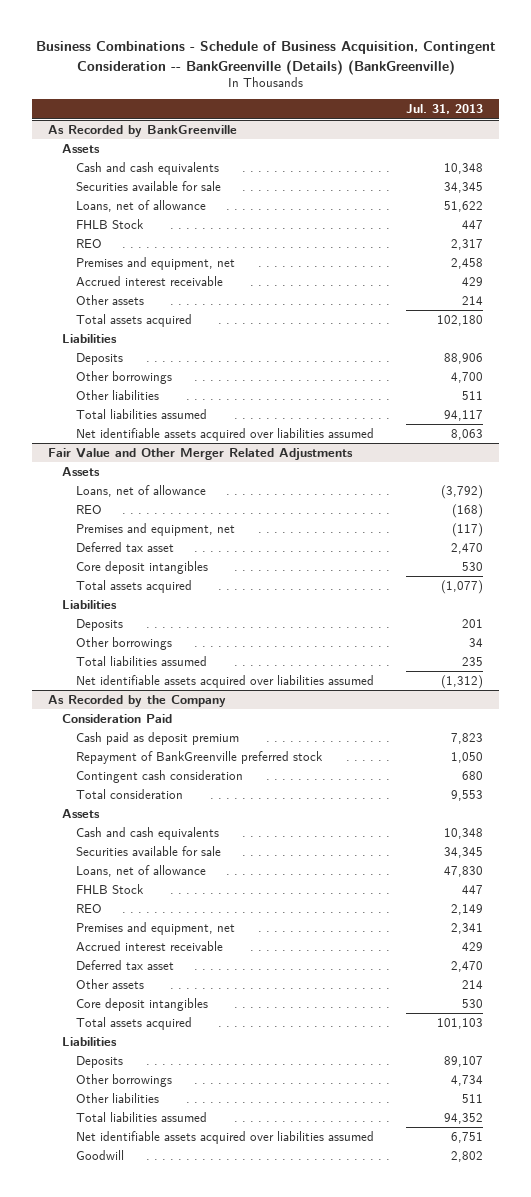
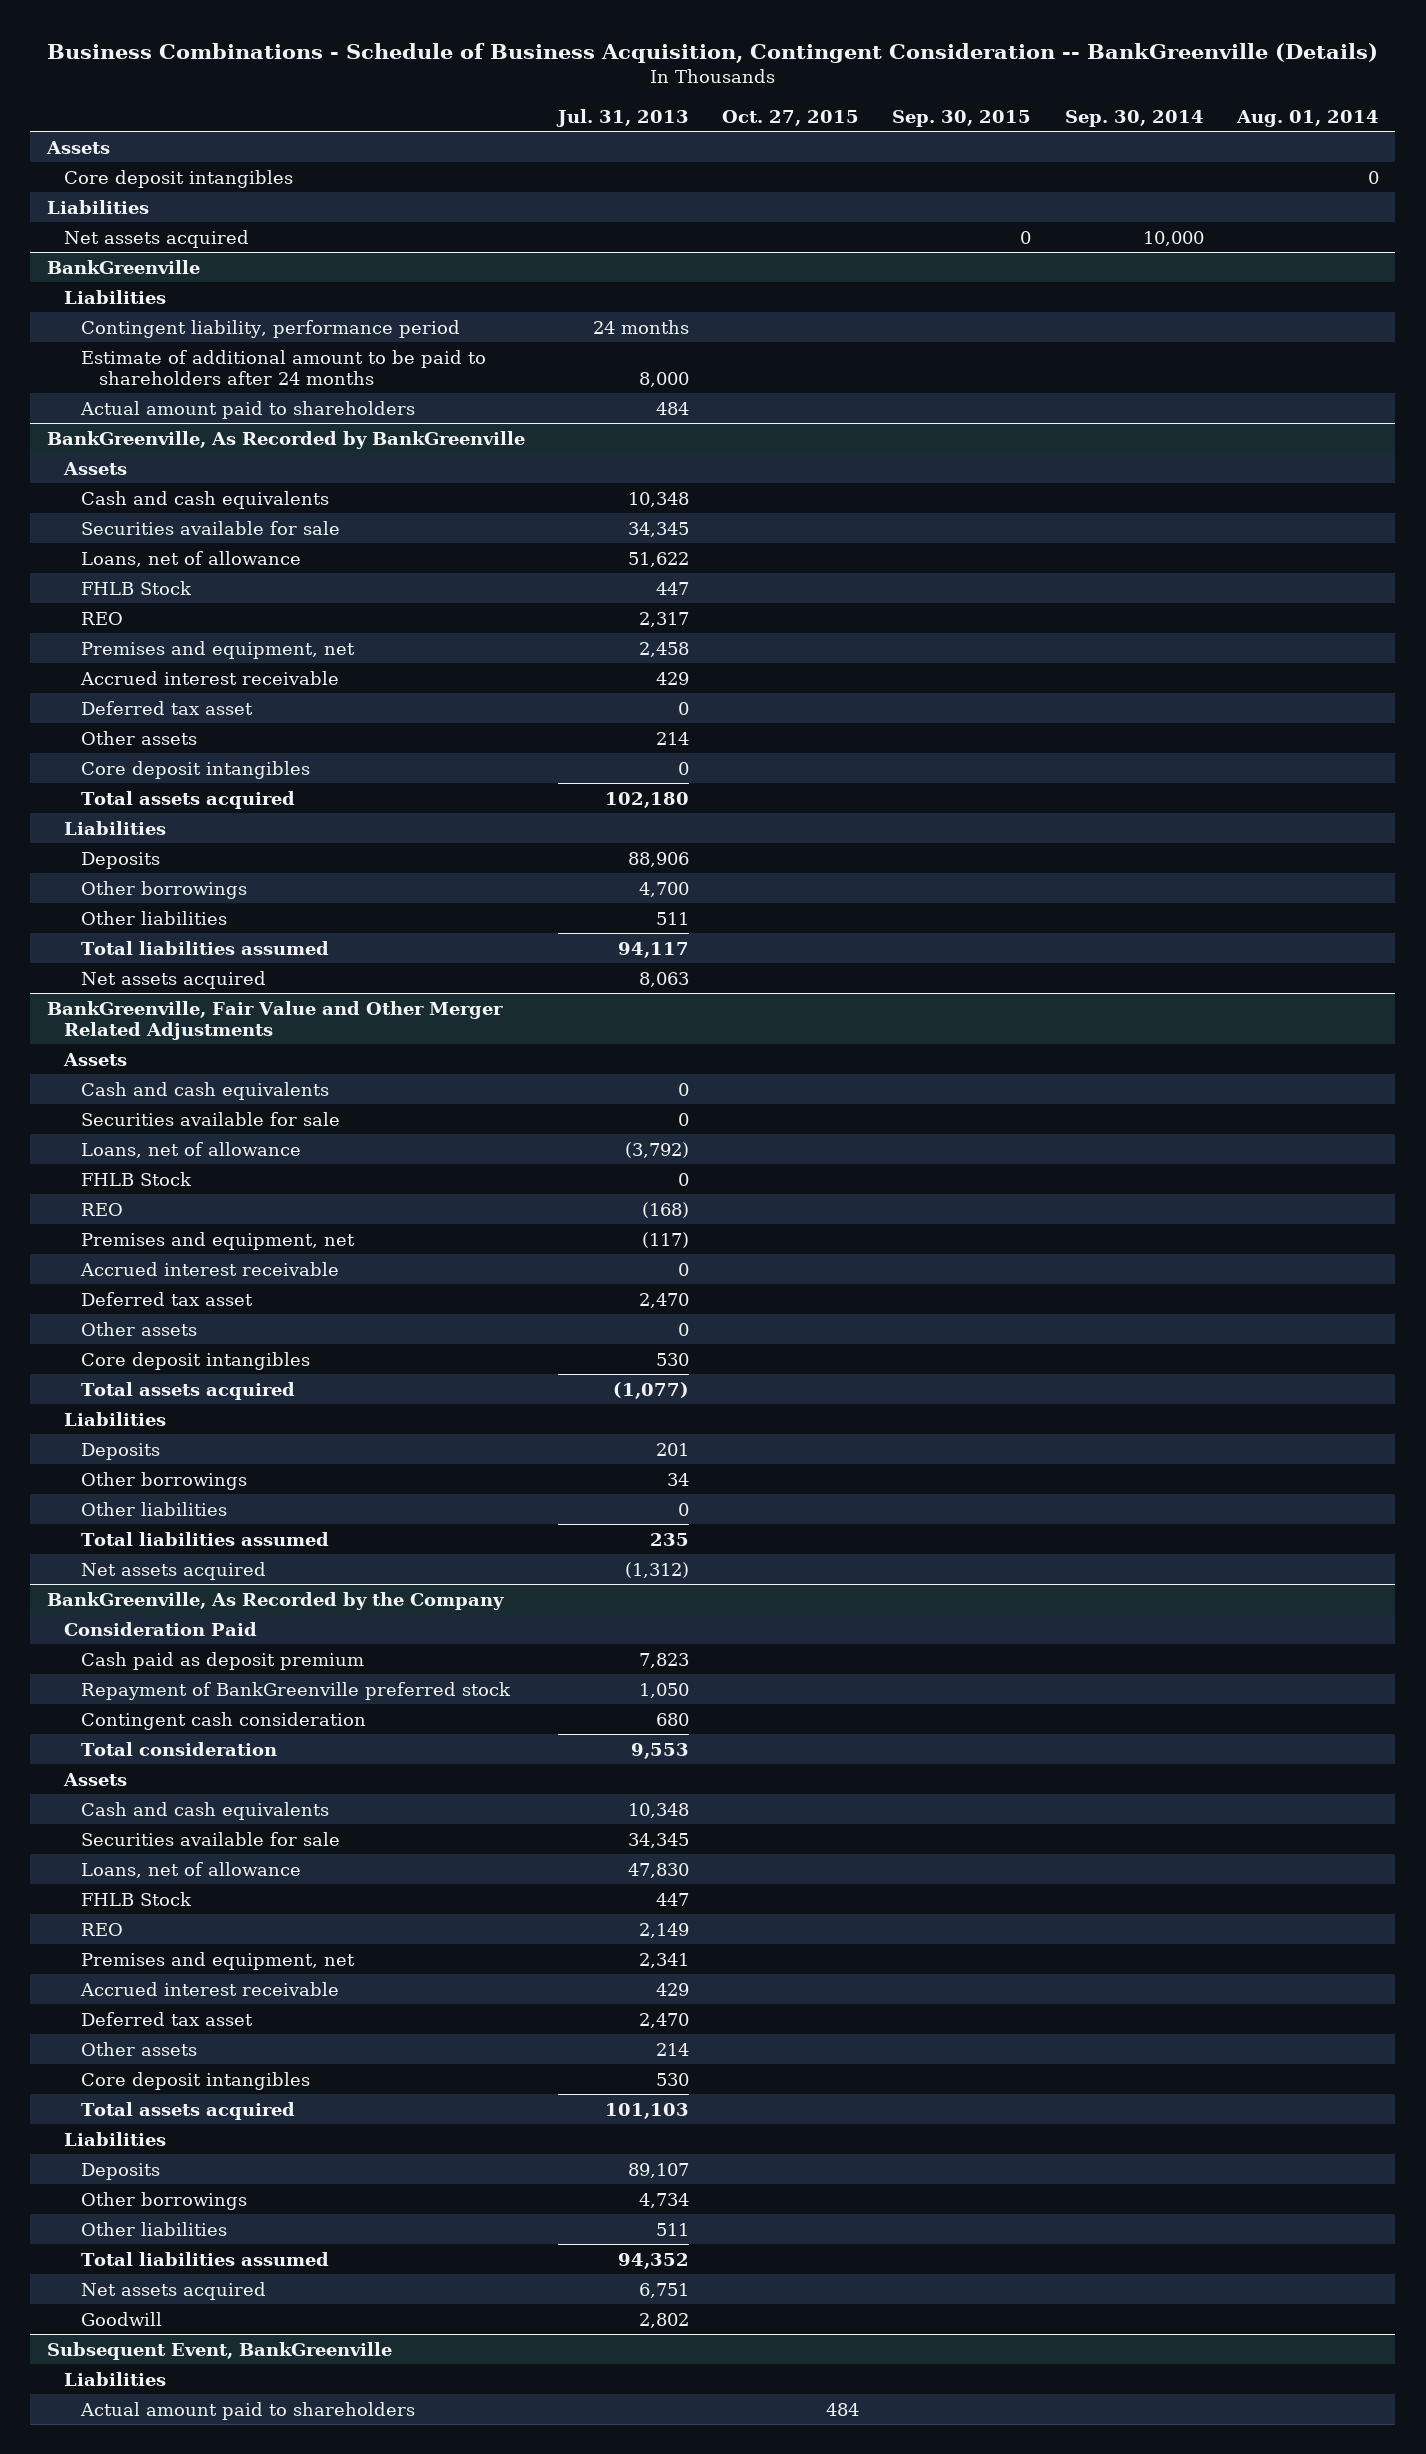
- Business Combinations - Schedule of Business Acquisition, Contingent Consideration -- BankGreenville (Details) (BankGreenville)
+ Business Combinations - Schedule of Business Acquisition, Contingent Consideration -- BankGreenville (Details)
- | Jul. 31, 2013
+ | Jul. 31, 2013 | Oct. 27, 2015 | Sep. 30, 2015 | Sep. 30, 2014 | Aug. 01, 2014
- As Recorded by BankGreenville
+ Core deposit intangibles | | | | | 0
+ Liabilities
+ Net assets acquired | | | 0 | 10,000 |
+ BankGreenville
+ Liabilities
+ Contingent liability, performance period | 24 months | | | |
+ Estimate of additional amount to be paid to shareholders after 24 months | 8,000 | | | |
+ Actual amount paid to shareholders | 484 | | | |
+ BankGreenville, As Recorded by BankGreenville
+ Assets
+ Deferred tax asset | 0 | | | |
+ Core deposit intangibles | 0 | | | |
- Net identifiable assets acquired over liabilities assumed | 8,063
- Fair Value and Other Merger Related Adjustments
+ Net assets acquired | 8,063 | | | |
+ BankGreenville, Fair Value and Other Merger Related Adjustments
+ Cash and cash equivalents | 0 | | | |
+ Securities available for sale | 0 | | | |
+ FHLB Stock | 0 | | | |
+ Accrued interest receivable | 0 | | | |
+ Other assets | 0 | | | |
+ Other liabilities | 0 | | | |
- Net identifiable assets acquired over liabilities assumed | (1,312)
- As Recorded by the Company
+ Net assets acquired | (1,312) | | | |
+ BankGreenville, As Recorded by the Company
- Net identifiable assets acquired over liabilities assumed | 6,751
+ Net assets acquired | 6,751 | | | |
+ Subsequent Event, BankGreenville
+ Liabilities
+ Actual amount paid to shareholders | | 484 | | |

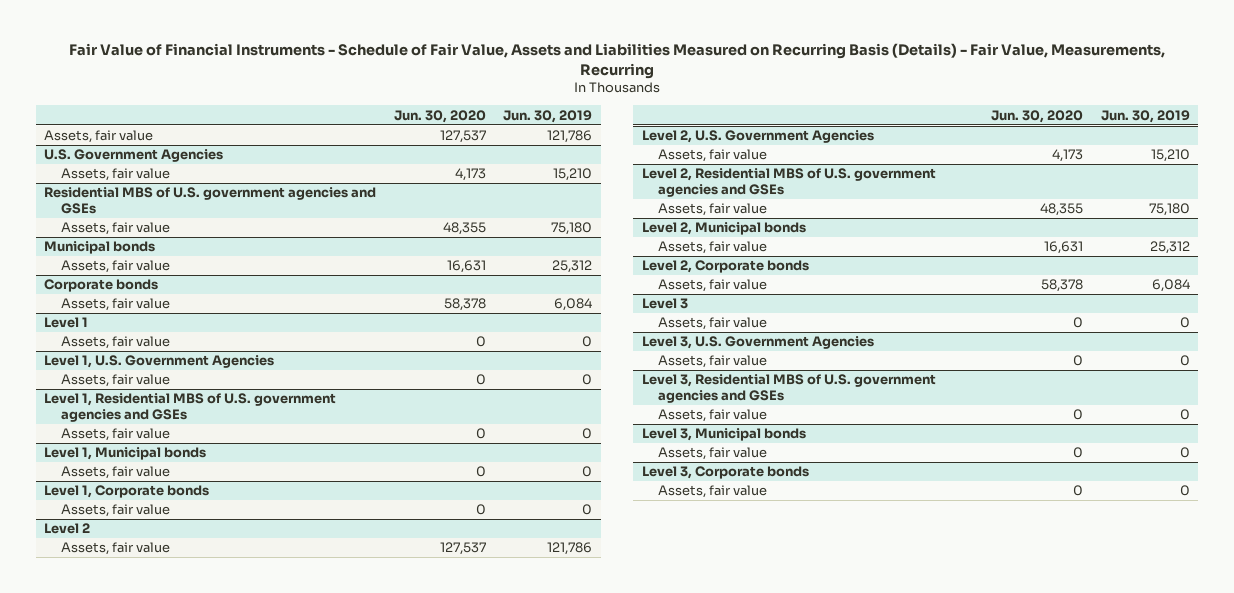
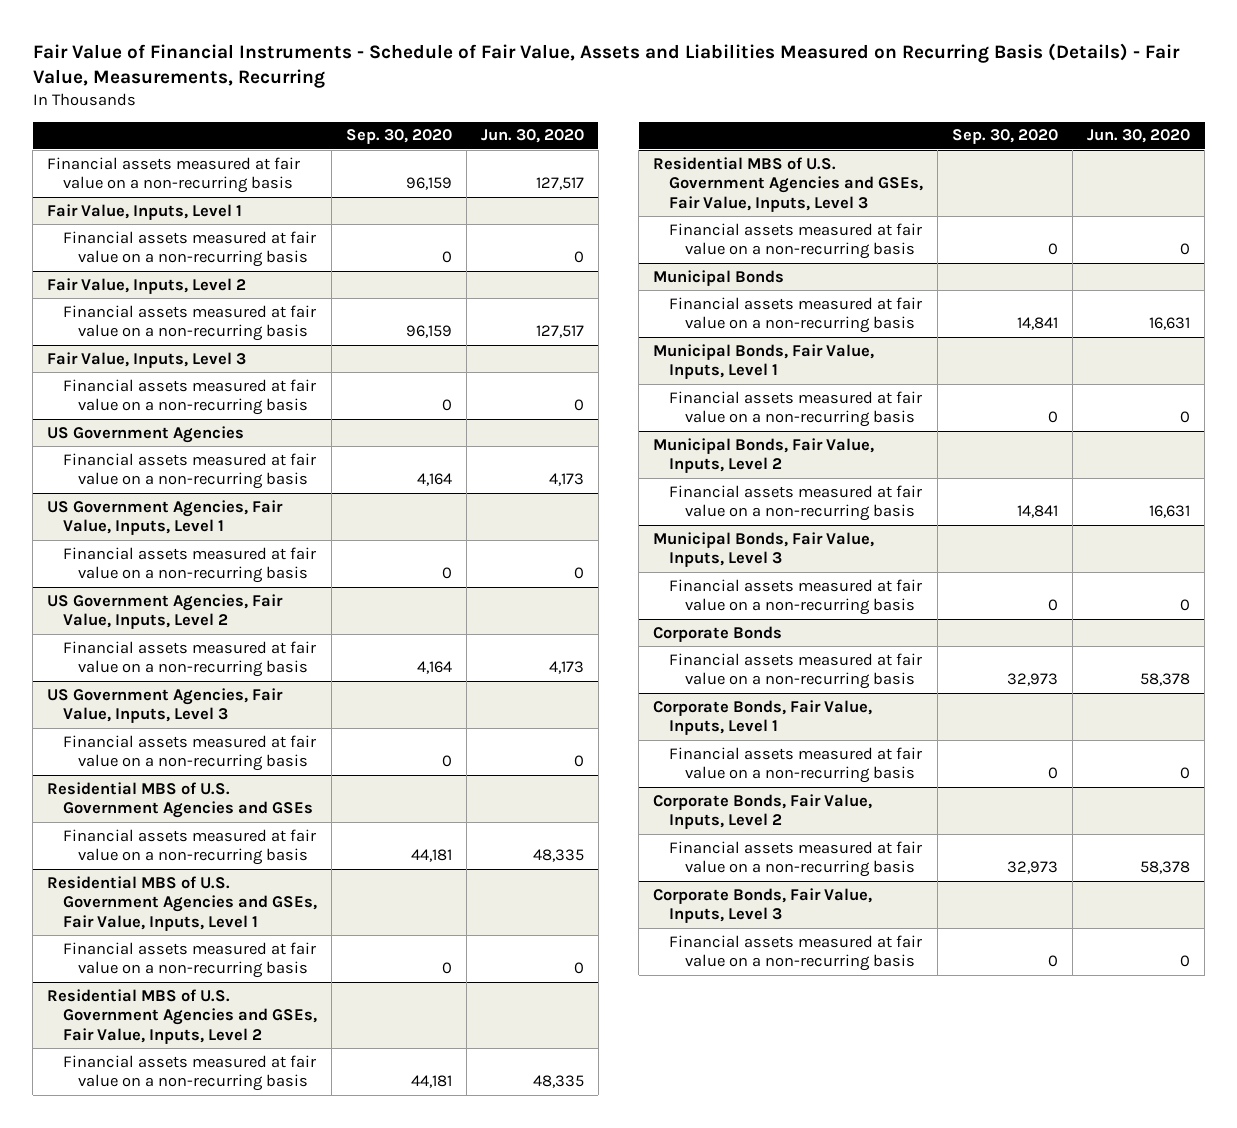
- | Jun. 30, 2020 | Jun. 30, 2019
+ | Sep. 30, 2020 | Jun. 30, 2020
- Assets, fair value | 127,537 | 121,786
- U.S. Government Agencies
- Assets, fair value | 4,173 | 15,210
- Residential MBS of U.S. government agencies and GSEs
- Assets, fair value | 48,355 | 75,180
- Municipal bonds
- Assets, fair value | 16,631 | 25,312
- Corporate bonds
- Assets, fair value | 58,378 | 6,084
- Level 1
- Assets, fair value | 0 | 0
- Level 1, U.S. Government Agencies
- Assets, fair value | 0 | 0
- Level 1, Residential MBS of U.S. government agencies and GSEs
- Assets, fair value | 0 | 0
- Level 1, Municipal bonds
- Assets, fair value | 0 | 0
- Level 1, Corporate bonds
- Assets, fair value | 0 | 0
- Level 2
- Assets, fair value | 127,537 | 121,786
- Level 2, U.S. Government Agencies
- Assets, fair value | 4,173 | 15,210
- Level 2, Residential MBS of U.S. government agencies and GSEs
- Assets, fair value | 48,355 | 75,180
- Level 2, Municipal bonds
- Assets, fair value | 16,631 | 25,312
- Level 2, Corporate bonds
- Assets, fair value | 58,378 | 6,084
- Level 3
- Assets, fair value | 0 | 0
- Level 3, U.S. Government Agencies
- Assets, fair value | 0 | 0
- Level 3, Residential MBS of U.S. government agencies and GSEs
- Assets, fair value | 0 | 0
- Level 3, Municipal bonds
- Assets, fair value | 0 | 0
- Level 3, Corporate bonds
- Assets, fair value | 0 | 0
+ Financial assets measured at fair value on a non-recurring basis | 96,159 | 127,517
+ Fair Value, Inputs, Level 1
+ Financial assets measured at fair value on a non-recurring basis | 0 | 0
+ Fair Value, Inputs, Level 2
+ Financial assets measured at fair value on a non-recurring basis | 96,159 | 127,517
+ Fair Value, Inputs, Level 3
+ Financial assets measured at fair value on a non-recurring basis | 0 | 0
+ US Government Agencies
+ Financial assets measured at fair value on a non-recurring basis | 4,164 | 4,173
+ US Government Agencies, Fair Value, Inputs, Level 1
+ Financial assets measured at fair value on a non-recurring basis | 0 | 0
+ US Government Agencies, Fair Value, Inputs, Level 2
+ Financial assets measured at fair value on a non-recurring basis | 4,164 | 4,173
+ US Government Agencies, Fair Value, Inputs, Level 3
+ Financial assets measured at fair value on a non-recurring basis | 0 | 0
+ Residential MBS of U.S. Government Agencies and GSEs
+ Financial assets measured at fair value on a non-recurring basis | 44,181 | 48,335
+ Residential MBS of U.S. Government Agencies and GSEs, Fair Value, Inputs, Level 1
+ Financial assets measured at fair value on a non-recurring basis | 0 | 0
+ Residential MBS of U.S. Government Agencies and GSEs, Fair Value, Inputs, Level 2
+ Financial assets measured at fair value on a non-recurring basis | 44,181 | 48,335
+ Residential MBS of U.S. Government Agencies and GSEs, Fair Value, Inputs, Level 3
+ Financial assets measured at fair value on a non-recurring basis | 0 | 0
+ Municipal Bonds
+ Financial assets measured at fair value on a non-recurring basis | 14,841 | 16,631
+ Municipal Bonds, Fair Value, Inputs, Level 1
+ Financial assets measured at fair value on a non-recurring basis | 0 | 0
+ Municipal Bonds, Fair Value, Inputs, Level 2
+ Financial assets measured at fair value on a non-recurring basis | 14,841 | 16,631
+ Municipal Bonds, Fair Value, Inputs, Level 3
+ Financial assets measured at fair value on a non-recurring basis | 0 | 0
+ Corporate Bonds
+ Financial assets measured at fair value on a non-recurring basis | 32,973 | 58,378
+ Corporate Bonds, Fair Value, Inputs, Level 1
+ Financial assets measured at fair value on a non-recurring basis | 0 | 0
+ Corporate Bonds, Fair Value, Inputs, Level 2
+ Financial assets measured at fair value on a non-recurring basis | 32,973 | 58,378
+ Corporate Bonds, Fair Value, Inputs, Level 3
+ Financial assets measured at fair value on a non-recurring basis | 0 | 0

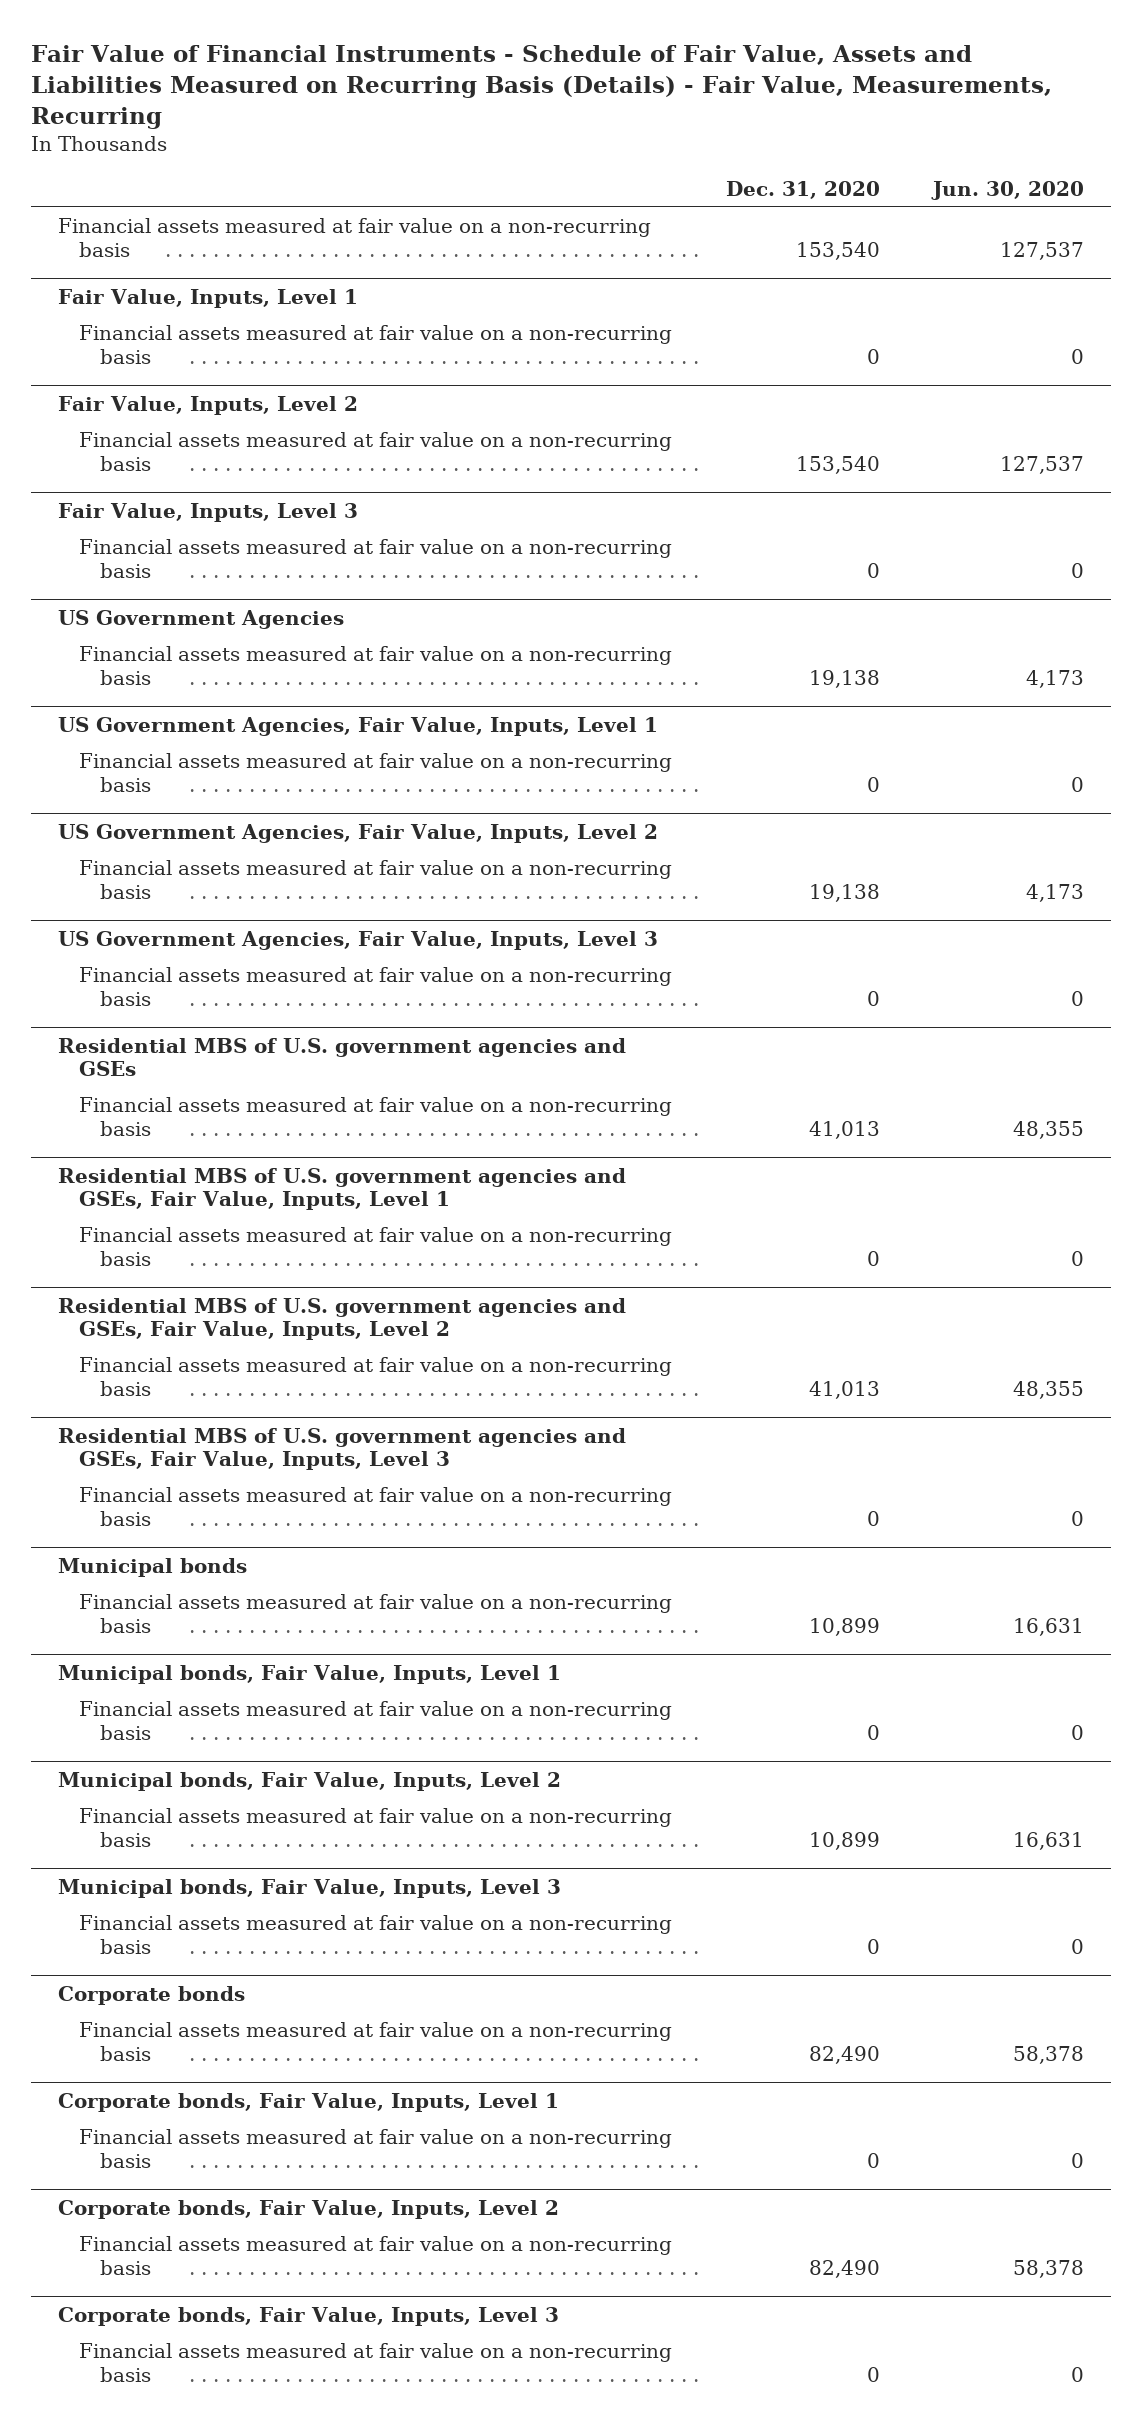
- | Sep. 30, 2020 | Jun. 30, 2020
+ | Dec. 31, 2020 | Jun. 30, 2020
- Financial assets measured at fair value on a non-recurring basis | 96,159 | 127,517
+ Financial assets measured at fair value on a non-recurring basis | 153,540 | 127,537
@ Fair Value, Inputs, Level 2
- Financial assets measured at fair value on a non-recurring basis | 96,159 | 127,517
+ Financial assets measured at fair value on a non-recurring basis | 153,540 | 127,537
- Residential MBS of U.S. Government Agencies and GSEs
- Financial assets measured at fair value on a non-recurring basis | 44,181 | 48,335
- Residential MBS of U.S. Government Agencies and GSEs, Fair Value, Inputs, Level 1
+ Residential MBS of U.S. government agencies and GSEs
+ Financial assets measured at fair value on a non-recurring basis | 41,013 | 48,355
+ Residential MBS of U.S. government agencies and GSEs, Fair Value, Inputs, Level 1
- Residential MBS of U.S. Government Agencies and GSEs, Fair Value, Inputs, Level 2
- Financial assets measured at fair value on a non-recurring basis | 44,181 | 48,335
- Residential MBS of U.S. Government Agencies and GSEs, Fair Value, Inputs, Level 3
+ Residential MBS of U.S. government agencies and GSEs, Fair Value, Inputs, Level 2
+ Financial assets measured at fair value on a non-recurring basis | 41,013 | 48,355
+ Residential MBS of U.S. government agencies and GSEs, Fair Value, Inputs, Level 3
- Municipal Bonds
+ Municipal bonds
- Municipal Bonds, Fair Value, Inputs, Level 1
+ Municipal bonds, Fair Value, Inputs, Level 1
- Municipal Bonds, Fair Value, Inputs, Level 2
+ Municipal bonds, Fair Value, Inputs, Level 2
- Municipal Bonds, Fair Value, Inputs, Level 3
+ Municipal bonds, Fair Value, Inputs, Level 3
- Corporate Bonds
+ Corporate bonds
- Corporate Bonds, Fair Value, Inputs, Level 1
+ Corporate bonds, Fair Value, Inputs, Level 1
- Corporate Bonds, Fair Value, Inputs, Level 2
+ Corporate bonds, Fair Value, Inputs, Level 2
- Corporate Bonds, Fair Value, Inputs, Level 3
+ Corporate bonds, Fair Value, Inputs, Level 3

